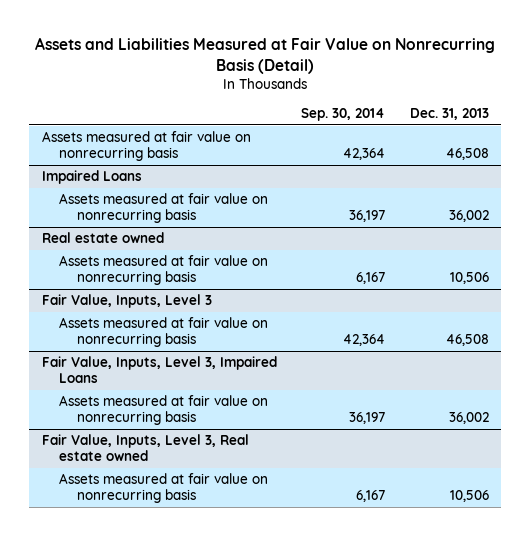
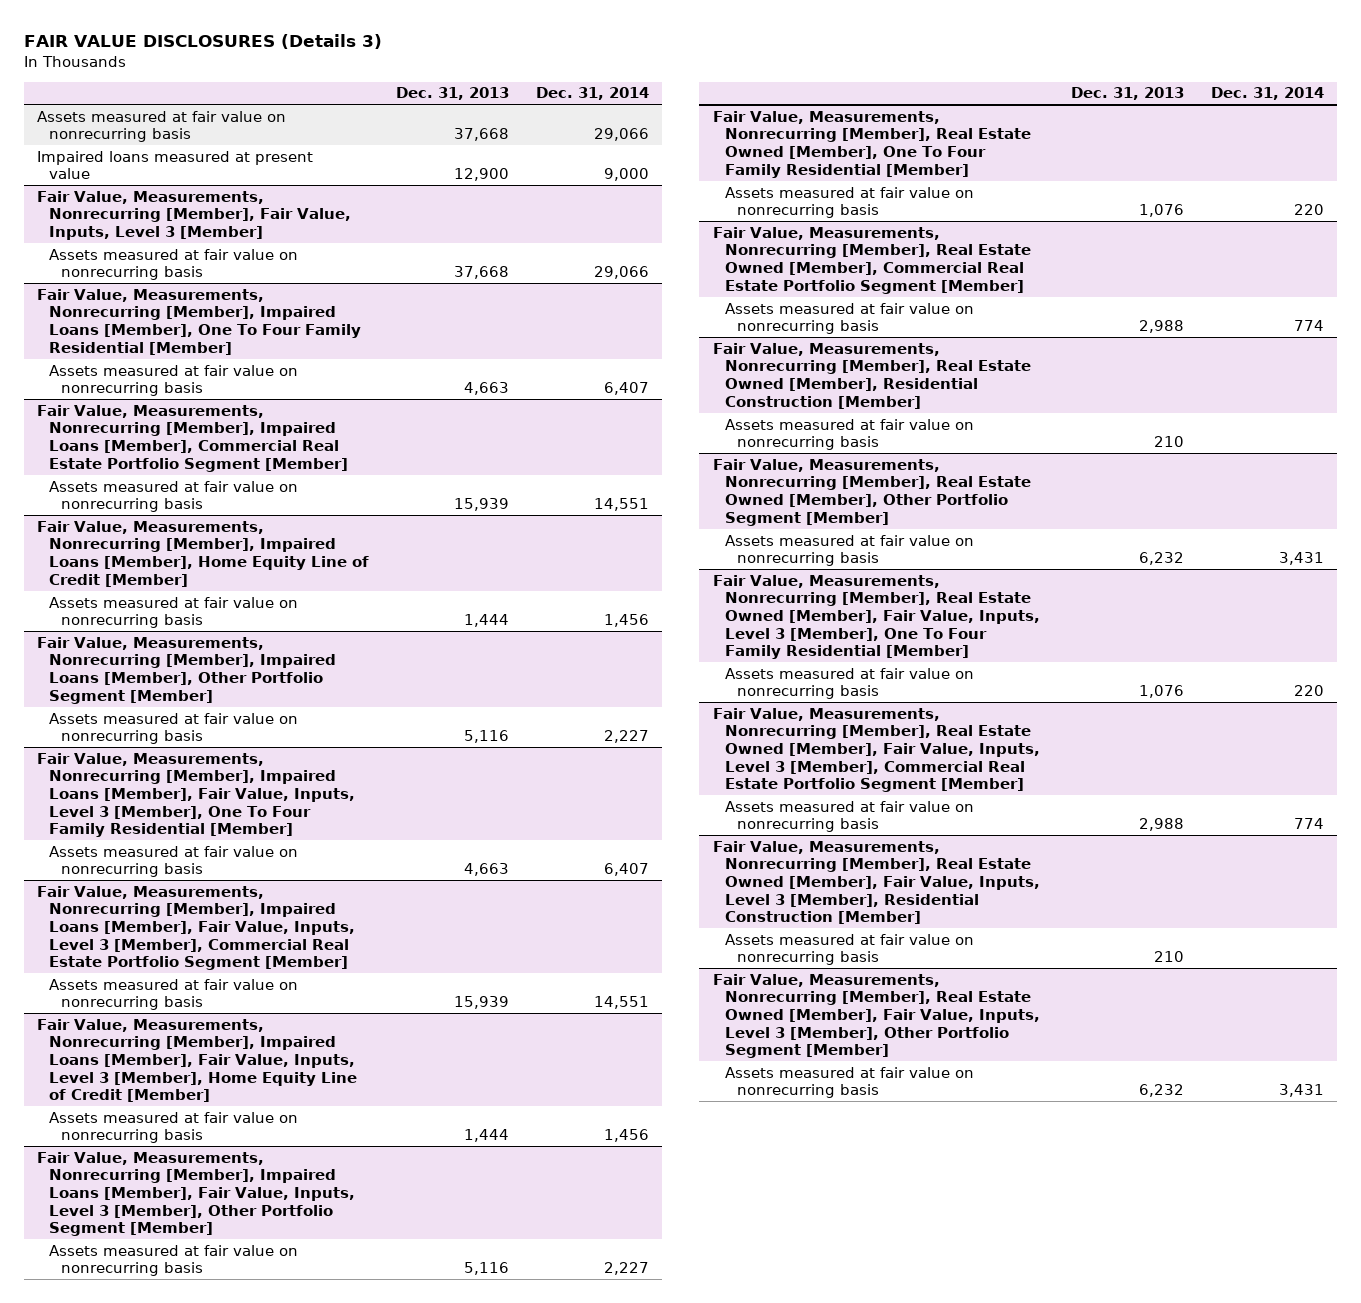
- Assets and Liabilities Measured at Fair Value on Nonrecurring Basis (Detail)
+ FAIR VALUE DISCLOSURES (Details 3)
- | Sep. 30, 2014 | Dec. 31, 2013
+ | Dec. 31, 2013 | Dec. 31, 2014
- Assets measured at fair value on nonrecurring basis | 42,364 | 46,508
- Impaired Loans
- Assets measured at fair value on nonrecurring basis | 36,197 | 36,002
- Real estate owned
- Assets measured at fair value on nonrecurring basis | 6,167 | 10,506
- Fair Value, Inputs, Level 3
- Assets measured at fair value on nonrecurring basis | 42,364 | 46,508
- Fair Value, Inputs, Level 3, Impaired Loans
- Assets measured at fair value on nonrecurring basis | 36,197 | 36,002
- Fair Value, Inputs, Level 3, Real estate owned
- Assets measured at fair value on nonrecurring basis | 6,167 | 10,506
+ Assets measured at fair value on nonrecurring basis | 37,668 | 29,066
+ Impaired loans measured at present value | 12,900 | 9,000
+ Fair Value, Measurements, Nonrecurring [Member], Fair Value, Inputs, Level 3 [Member]
+ Assets measured at fair value on nonrecurring basis | 37,668 | 29,066
+ Fair Value, Measurements, Nonrecurring [Member], Impaired Loans [Member], One To Four Family Residential [Member]
+ Assets measured at fair value on nonrecurring basis | 4,663 | 6,407
+ Fair Value, Measurements, Nonrecurring [Member], Impaired Loans [Member], Commercial Real Estate Portfolio Segment [Member]
+ Assets measured at fair value on nonrecurring basis | 15,939 | 14,551
+ Fair Value, Measurements, Nonrecurring [Member], Impaired Loans [Member], Home Equity Line of Credit [Member]
+ Assets measured at fair value on nonrecurring basis | 1,444 | 1,456
+ Fair Value, Measurements, Nonrecurring [Member], Impaired Loans [Member], Other Portfolio Segment [Member]
+ Assets measured at fair value on nonrecurring basis | 5,116 | 2,227
+ Fair Value, Measurements, Nonrecurring [Member], Impaired Loans [Member], Fair Value, Inputs, Level 3 [Member], One To Four Family Residential [Member]
+ Assets measured at fair value on nonrecurring basis | 4,663 | 6,407
+ Fair Value, Measurements, Nonrecurring [Member], Impaired Loans [Member], Fair Value, Inputs, Level 3 [Member], Commercial Real Estate Portfolio Segment [Member]
+ Assets measured at fair value on nonrecurring basis | 15,939 | 14,551
+ Fair Value, Measurements, Nonrecurring [Member], Impaired Loans [Member], Fair Value, Inputs, Level 3 [Member], Home Equity Line of Credit [Member]
+ Assets measured at fair value on nonrecurring basis | 1,444 | 1,456
+ Fair Value, Measurements, Nonrecurring [Member], Impaired Loans [Member], Fair Value, Inputs, Level 3 [Member], Other Portfolio Segment [Member]
+ Assets measured at fair value on nonrecurring basis | 5,116 | 2,227
+ Fair Value, Measurements, Nonrecurring [Member], Real Estate Owned [Member], One To Four Family Residential [Member]
+ Assets measured at fair value on nonrecurring basis | 1,076 | 220
+ Fair Value, Measurements, Nonrecurring [Member], Real Estate Owned [Member], Commercial Real Estate Portfolio Segment [Member]
+ Assets measured at fair value on nonrecurring basis | 2,988 | 774
+ Fair Value, Measurements, Nonrecurring [Member], Real Estate Owned [Member], Residential Construction [Member]
+ Assets measured at fair value on nonrecurring basis | 210 |
+ Fair Value, Measurements, Nonrecurring [Member], Real Estate Owned [Member], Other Portfolio Segment [Member]
+ Assets measured at fair value on nonrecurring basis | 6,232 | 3,431
+ Fair Value, Measurements, Nonrecurring [Member], Real Estate Owned [Member], Fair Value, Inputs, Level 3 [Member], One To Four Family Residential [Member]
+ Assets measured at fair value on nonrecurring basis | 1,076 | 220
+ Fair Value, Measurements, Nonrecurring [Member], Real Estate Owned [Member], Fair Value, Inputs, Level 3 [Member], Commercial Real Estate Portfolio Segment [Member]
+ Assets measured at fair value on nonrecurring basis | 2,988 | 774
+ Fair Value, Measurements, Nonrecurring [Member], Real Estate Owned [Member], Fair Value, Inputs, Level 3 [Member], Residential Construction [Member]
+ Assets measured at fair value on nonrecurring basis | 210 |
+ Fair Value, Measurements, Nonrecurring [Member], Real Estate Owned [Member], Fair Value, Inputs, Level 3 [Member], Other Portfolio Segment [Member]
+ Assets measured at fair value on nonrecurring basis | 6,232 | 3,431

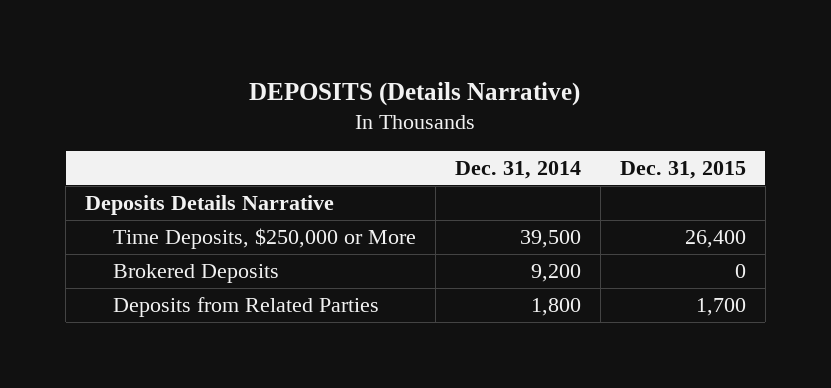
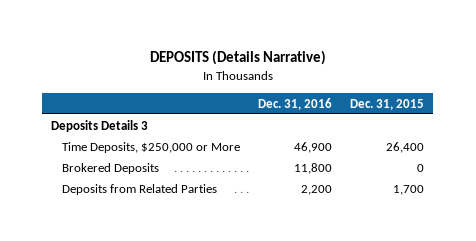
- | Dec. 31, 2014 | Dec. 31, 2015
+ | Dec. 31, 2016 | Dec. 31, 2015
- Deposits Details Narrative
+ Deposits Details 3

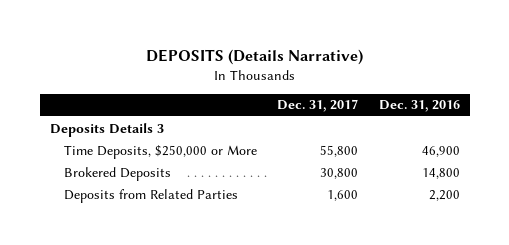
- | Dec. 31, 2016 | Dec. 31, 2015
+ | Dec. 31, 2017 | Dec. 31, 2016
- Brokered Deposits | 11,800 | 0
+ Brokered Deposits | 30,800 | 14,800

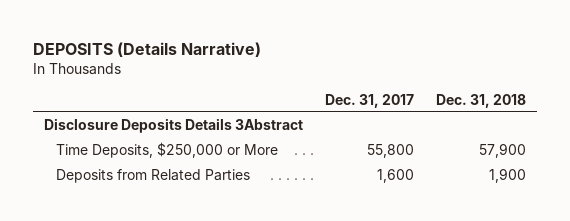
- | Dec. 31, 2017 | Dec. 31, 2016
+ | Dec. 31, 2017 | Dec. 31, 2018
- Deposits Details 3
+ Disclosure Deposits Details 3Abstract
- Brokered Deposits | 30,800 | 14,800

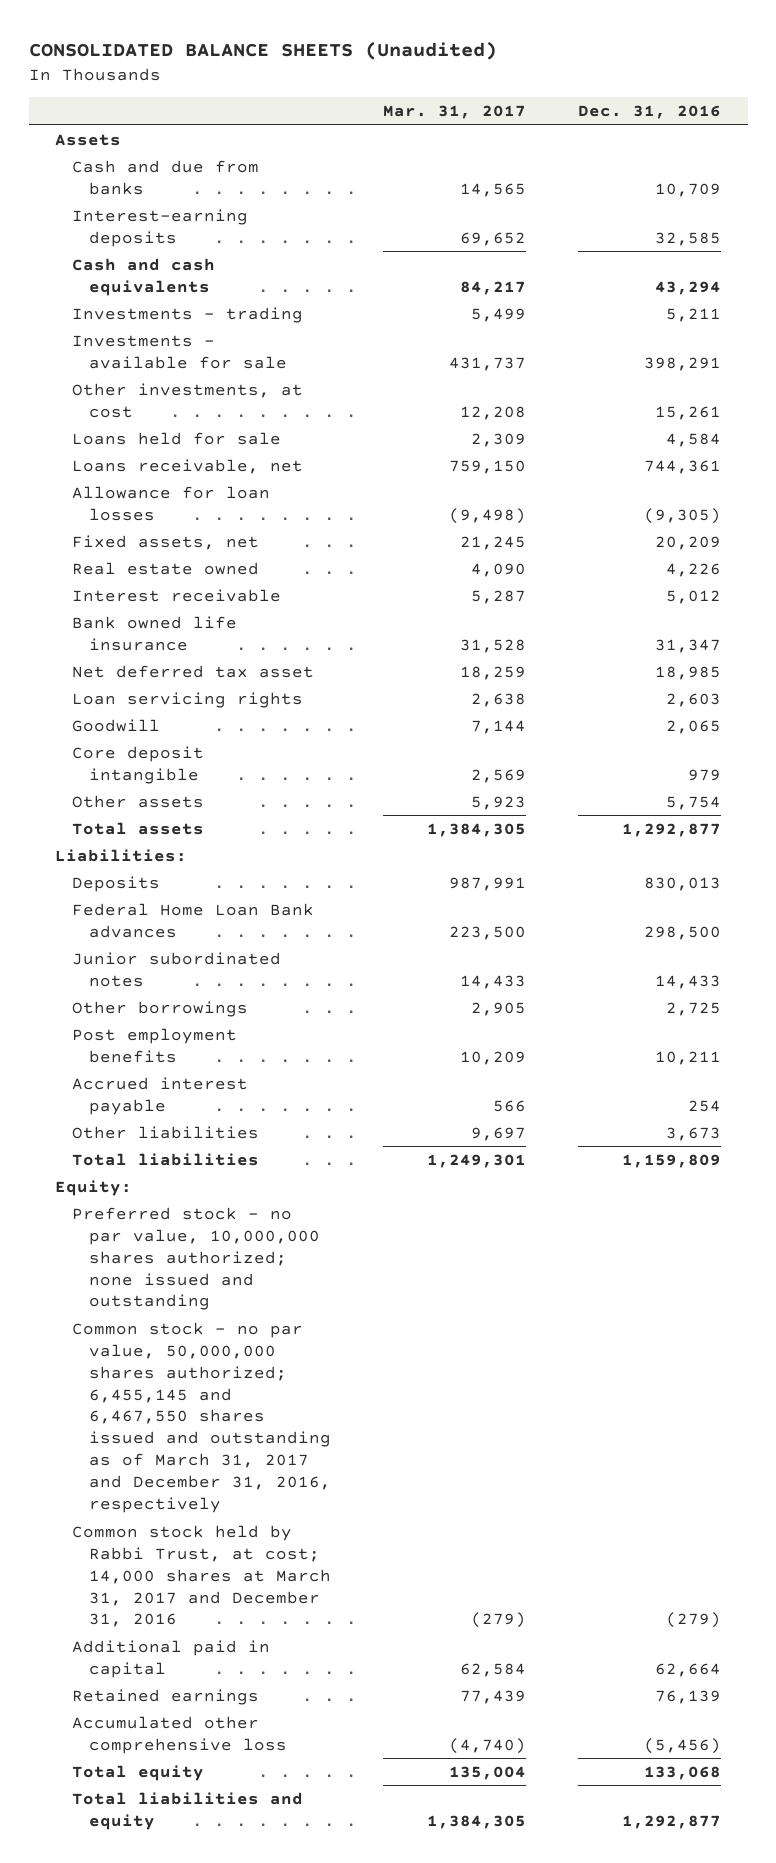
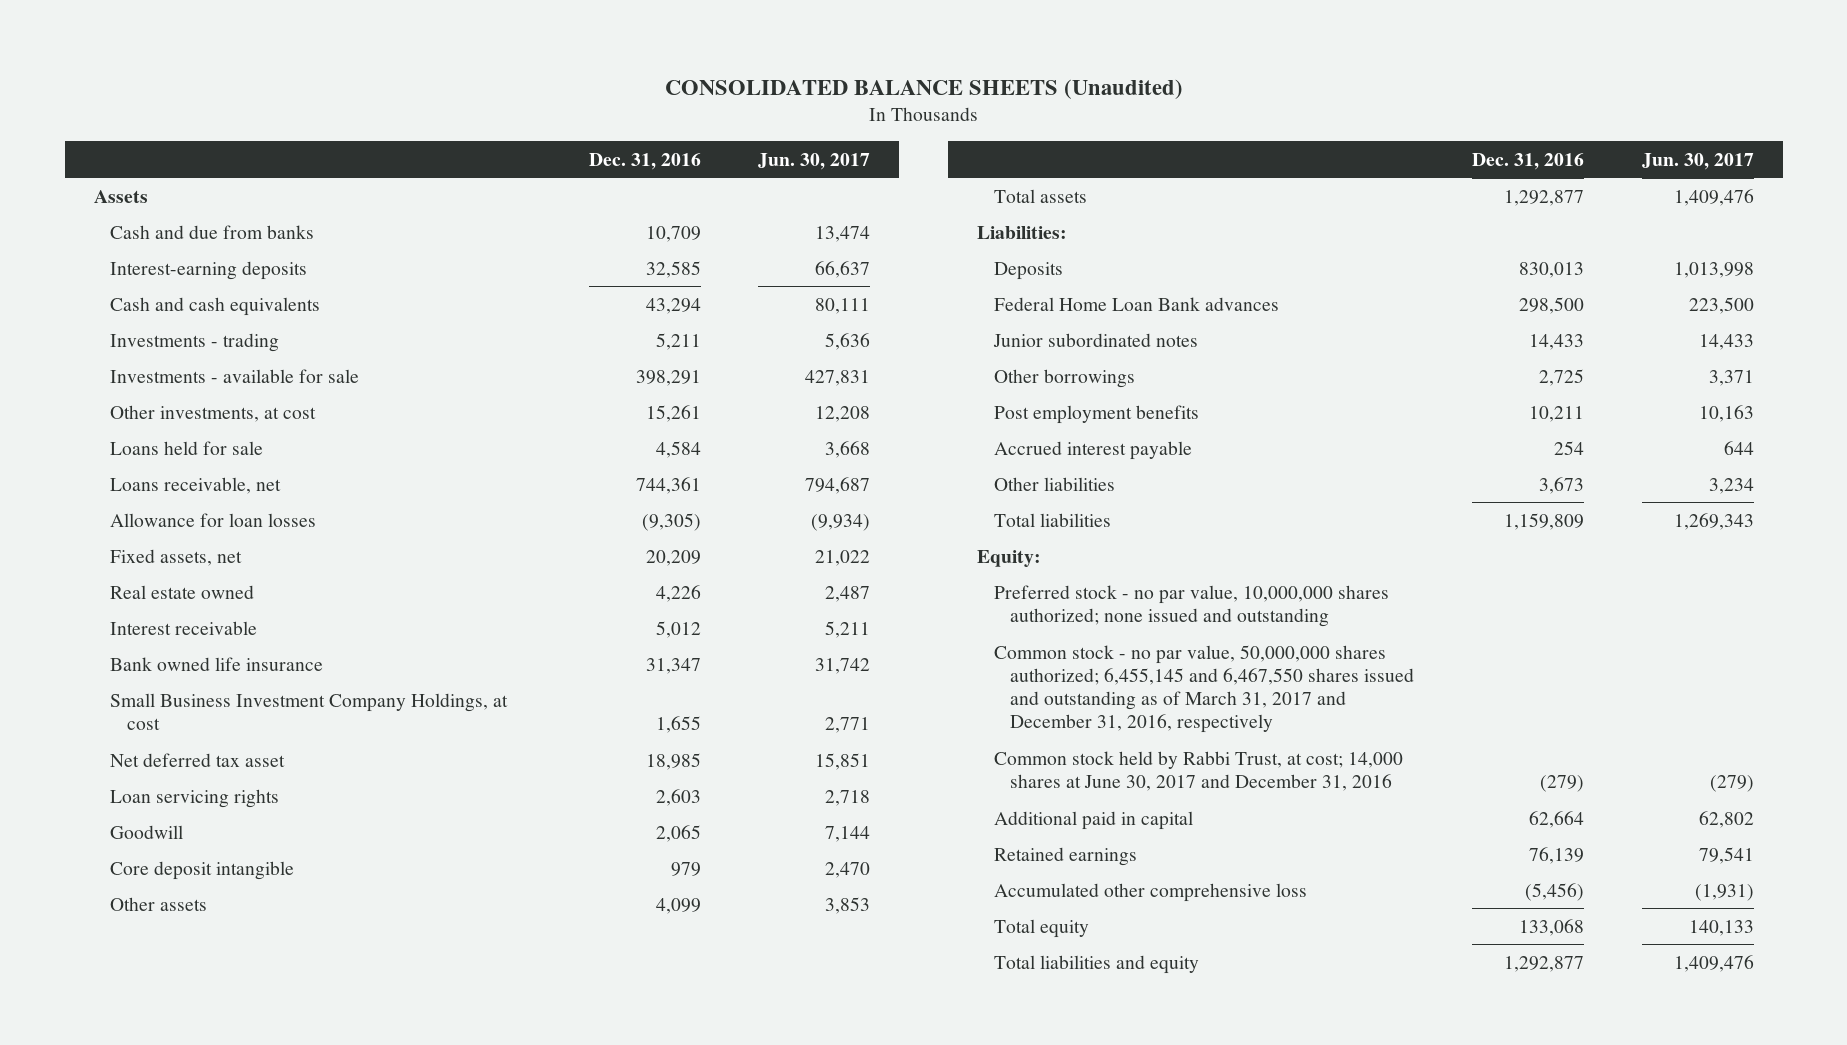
- | Mar. 31, 2017 | Dec. 31, 2016
+ | Dec. 31, 2016 | Jun. 30, 2017
+ Small Business Investment Company Holdings, at cost | 1,655 | 2,771
- Other assets | 5,923 | 5,754
+ Other assets | 4,099 | 3,853
- Common stock held by Rabbi Trust, at cost; 14,000 shares at March 31, 2017 and December 31, 2016 | (279) | (279)
+ Common stock held by Rabbi Trust, at cost; 14,000 shares at June 30, 2017 and December 31, 2016 | (279) | (279)

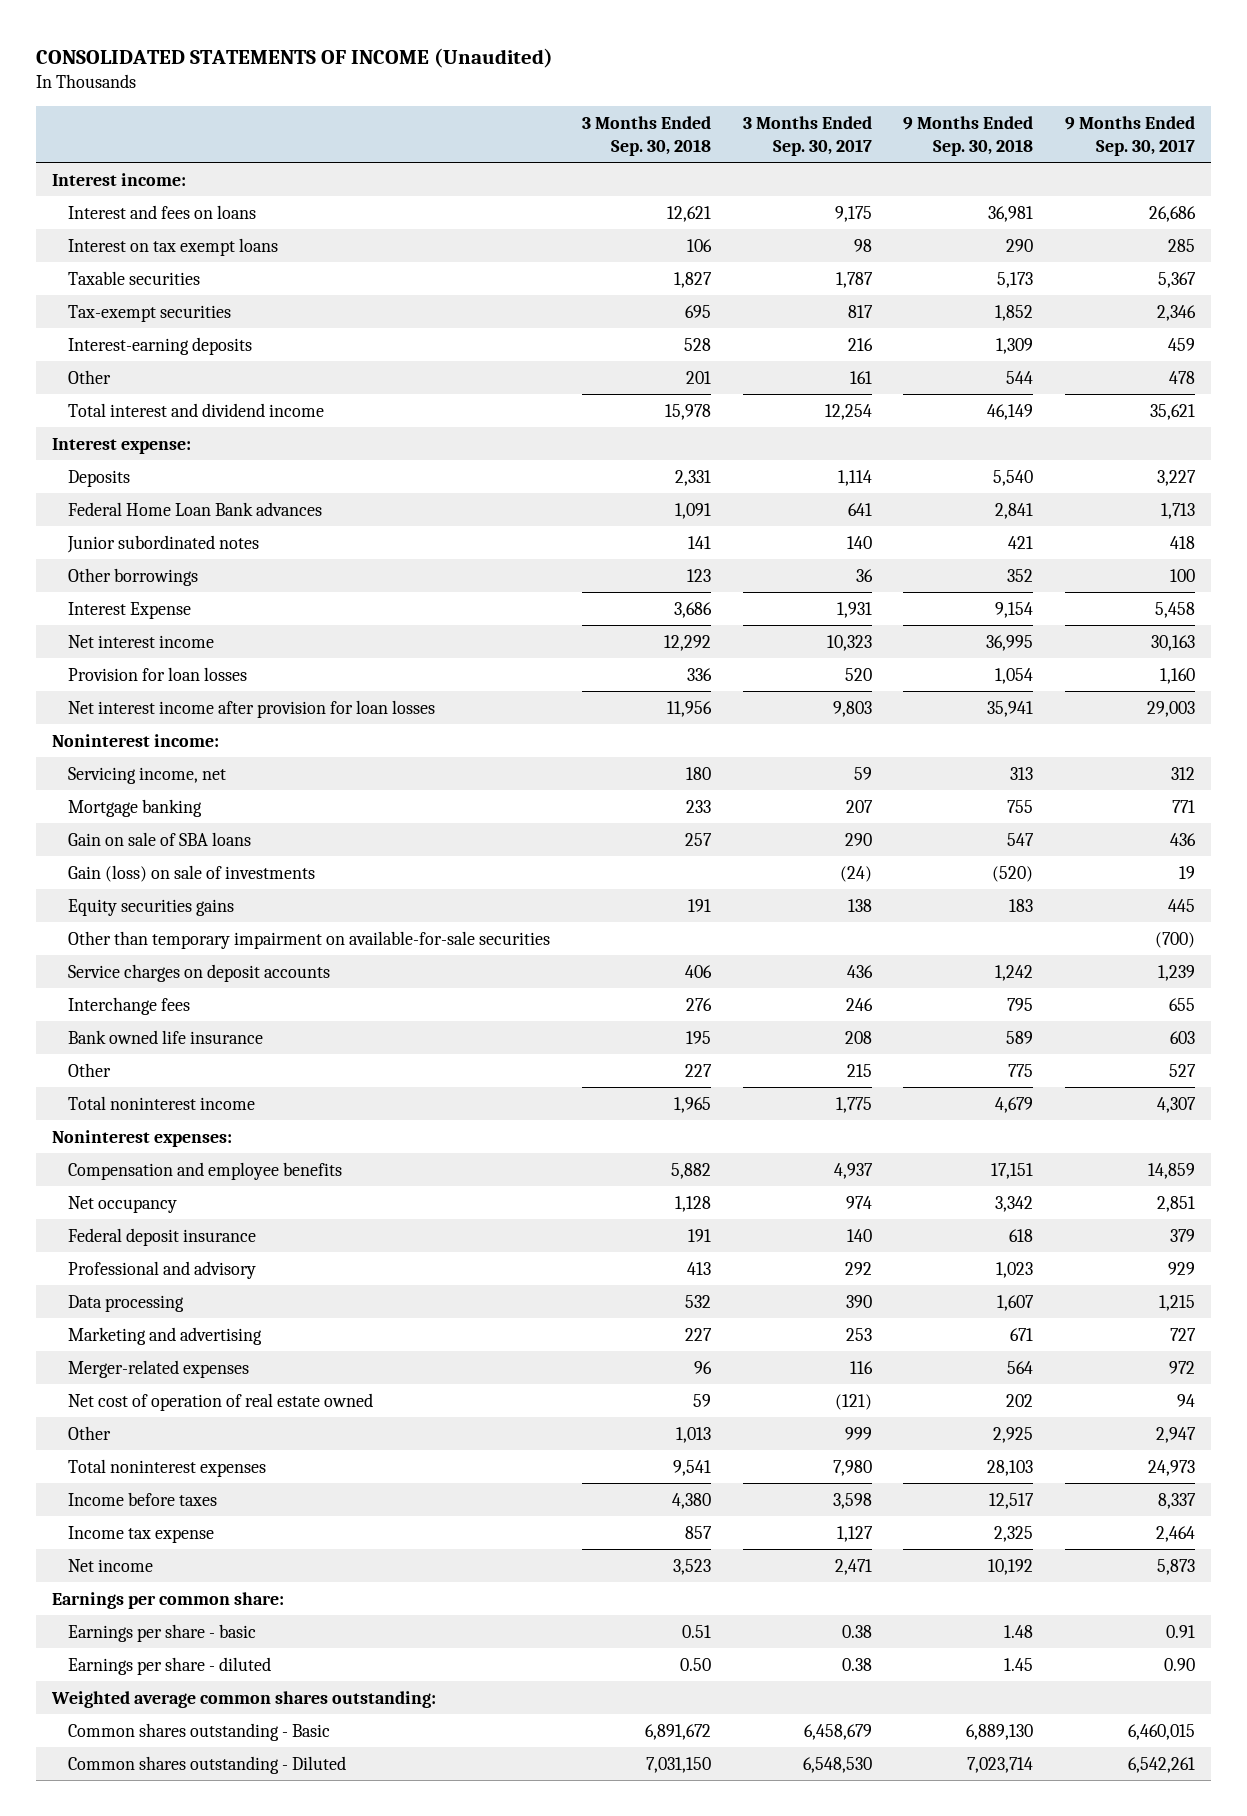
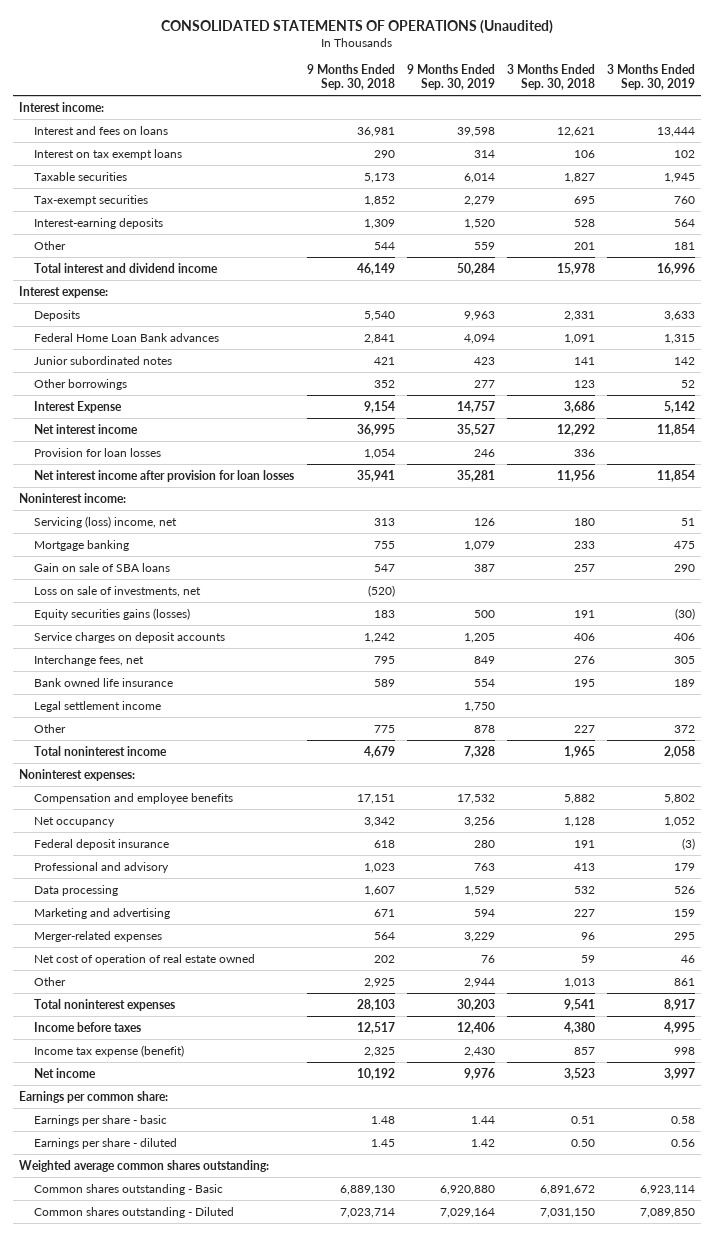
- CONSOLIDATED STATEMENTS OF INCOME (Unaudited)
+ CONSOLIDATED STATEMENTS OF OPERATIONS (Unaudited)
- | 3 Months Ended Sep. 30, 2018 | 3 Months Ended Sep. 30, 2017 | 9 Months Ended Sep. 30, 2018 | 9 Months Ended Sep. 30, 2017
+ | 9 Months Ended Sep. 30, 2018 | 9 Months Ended Sep. 30, 2019 | 3 Months Ended Sep. 30, 2018 | 3 Months Ended Sep. 30, 2019
- Servicing income, net | 180 | 59 | 313 | 312
+ Servicing (loss) income, net | 313 | 126 | 180 | 51
- Gain (loss) on sale of investments | | (24) | (520) | 19
- Equity securities gains | 191 | 138 | 183 | 445
- Other than temporary impairment on available-for-sale securities | | | | (700)
+ Loss on sale of investments, net | (520) | | |
+ Equity securities gains (losses) | 183 | 500 | 191 | (30)
- Interchange fees | 276 | 246 | 795 | 655
+ Interchange fees, net | 795 | 849 | 276 | 305
+ Legal settlement income | | 1,750 | |
- Income tax expense | 857 | 1,127 | 2,325 | 2,464
+ Income tax expense (benefit) | 2,325 | 2,430 | 857 | 998

